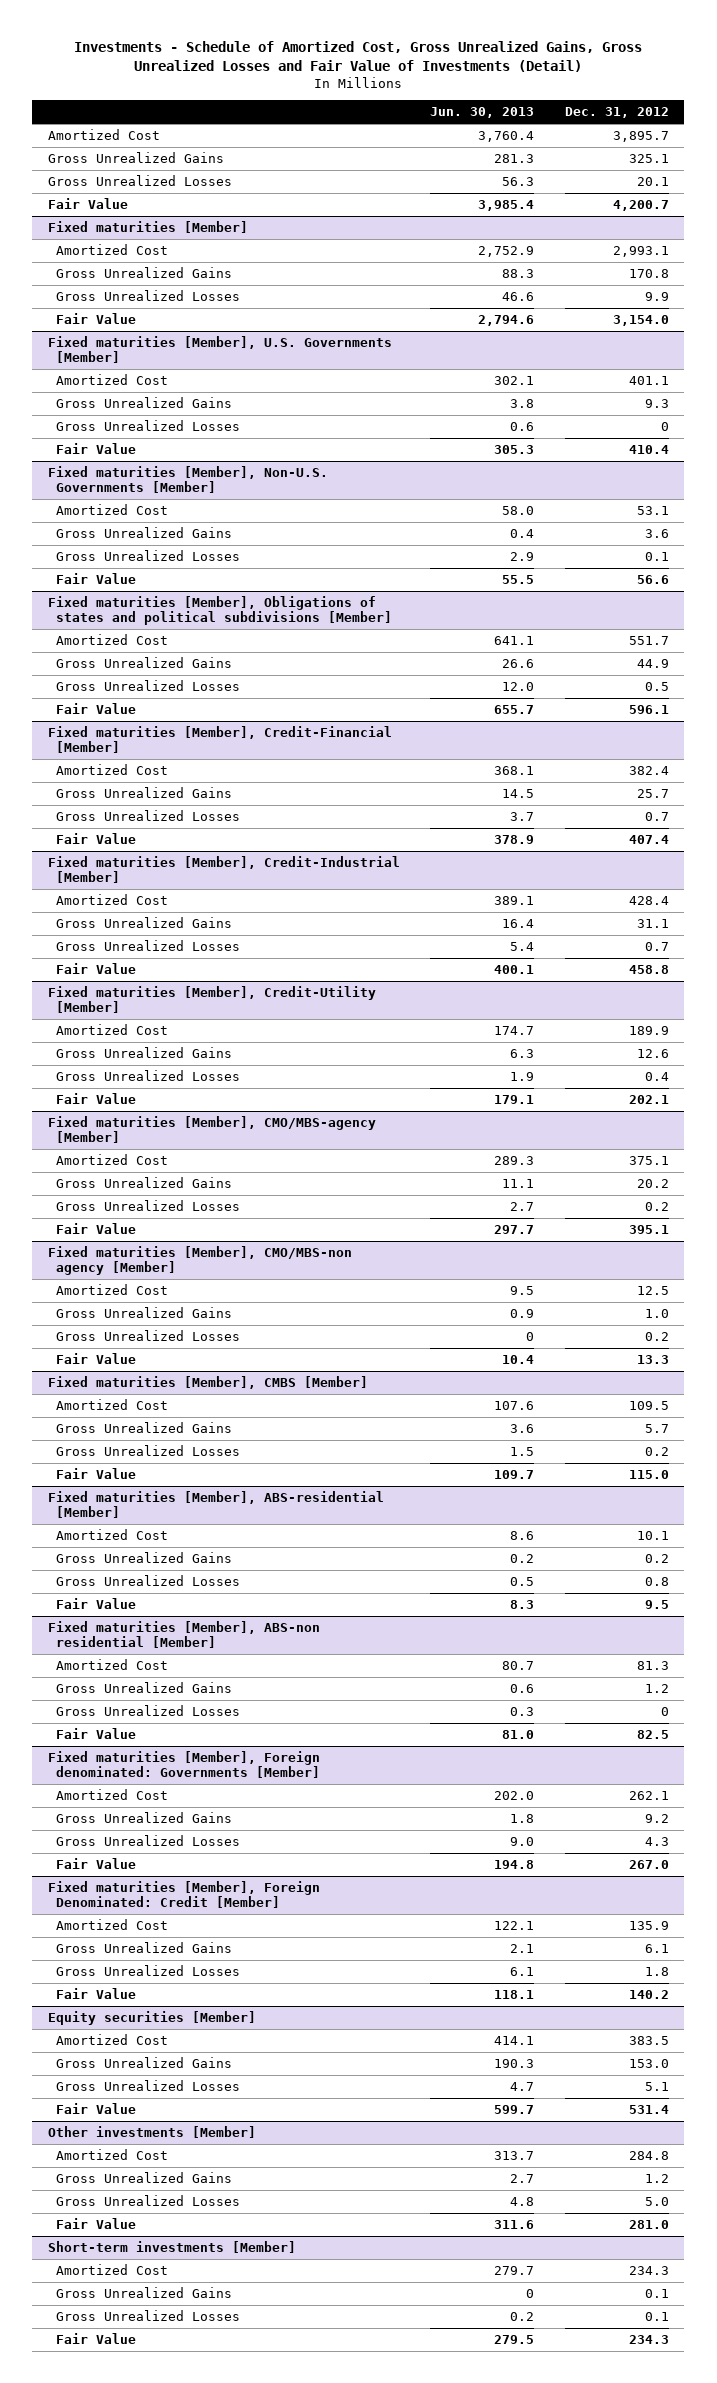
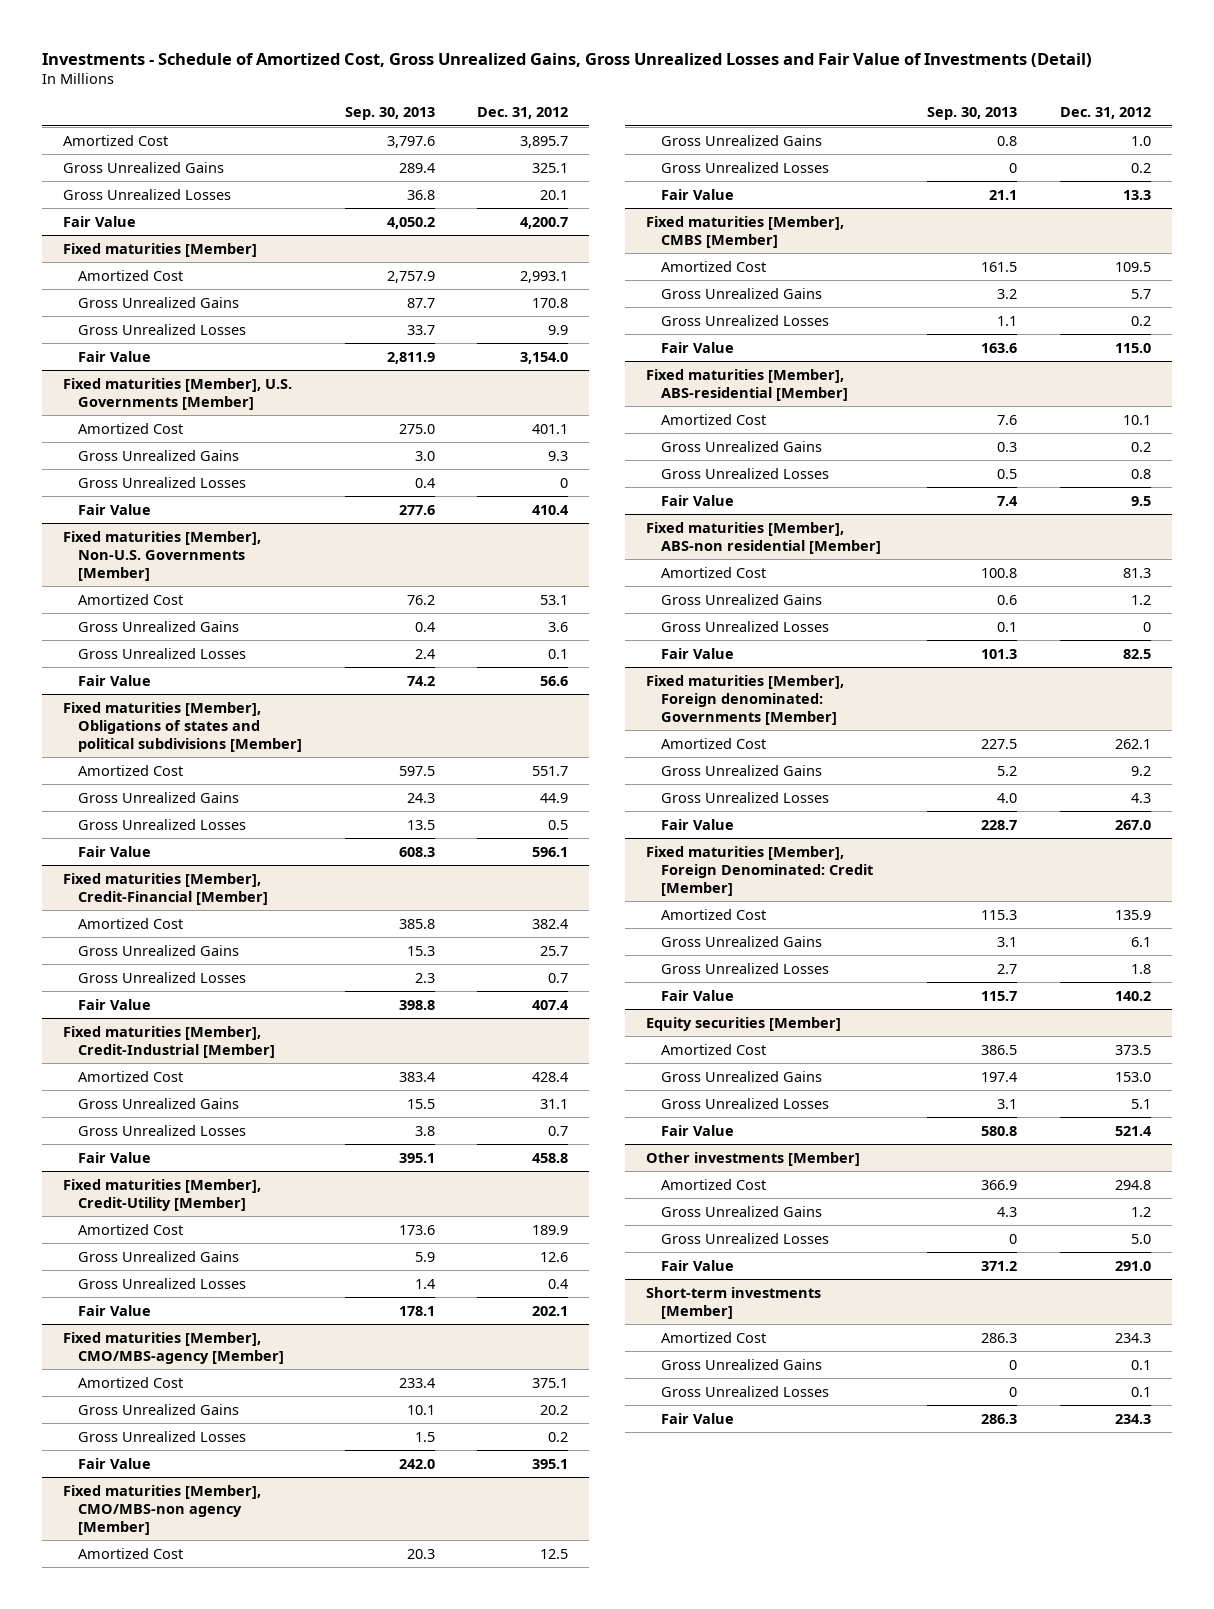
- | Jun. 30, 2013 | Dec. 31, 2012
+ | Sep. 30, 2013 | Dec. 31, 2012
@ Equity securities [Member]
- Amortized Cost | 414.1 | 383.5
+ Amortized Cost | 386.5 | 373.5
- Fair Value | 599.7 | 531.4
+ Fair Value | 580.8 | 521.4
@ Other investments [Member]
- Amortized Cost | 313.7 | 284.8
+ Amortized Cost | 366.9 | 294.8
- Fair Value | 311.6 | 281.0
+ Fair Value | 371.2 | 291.0

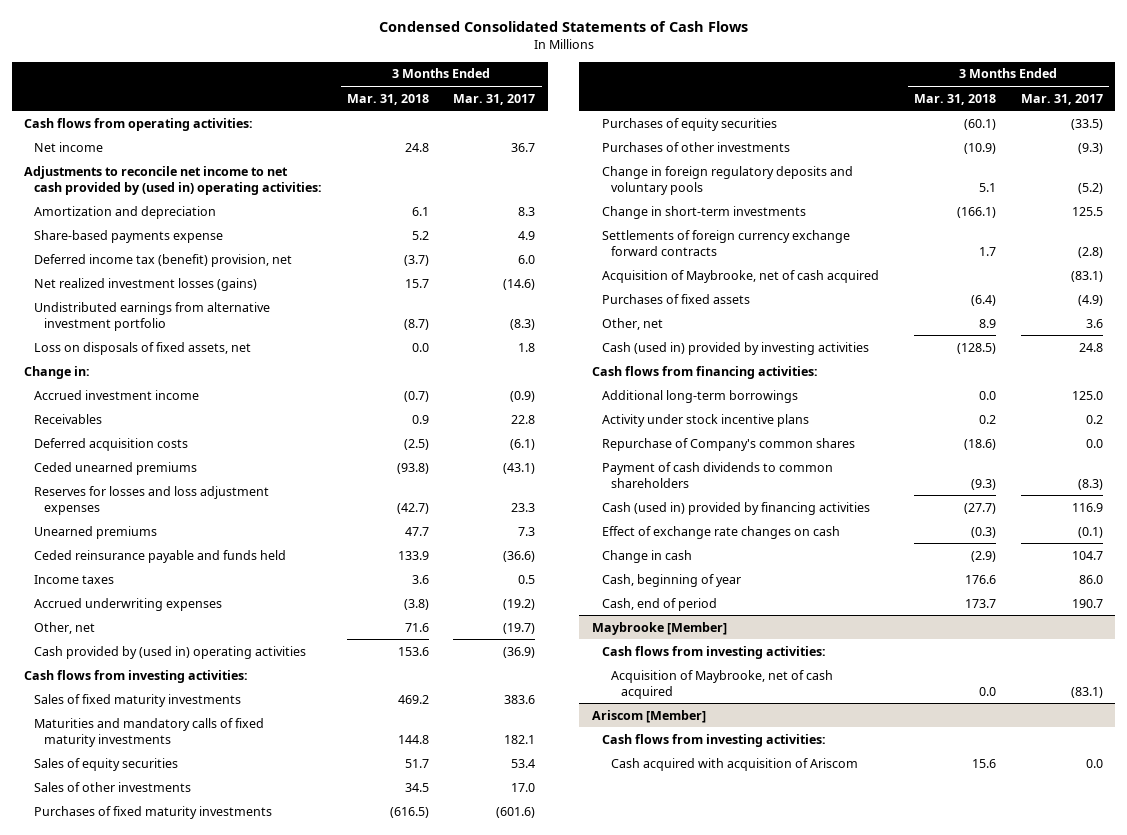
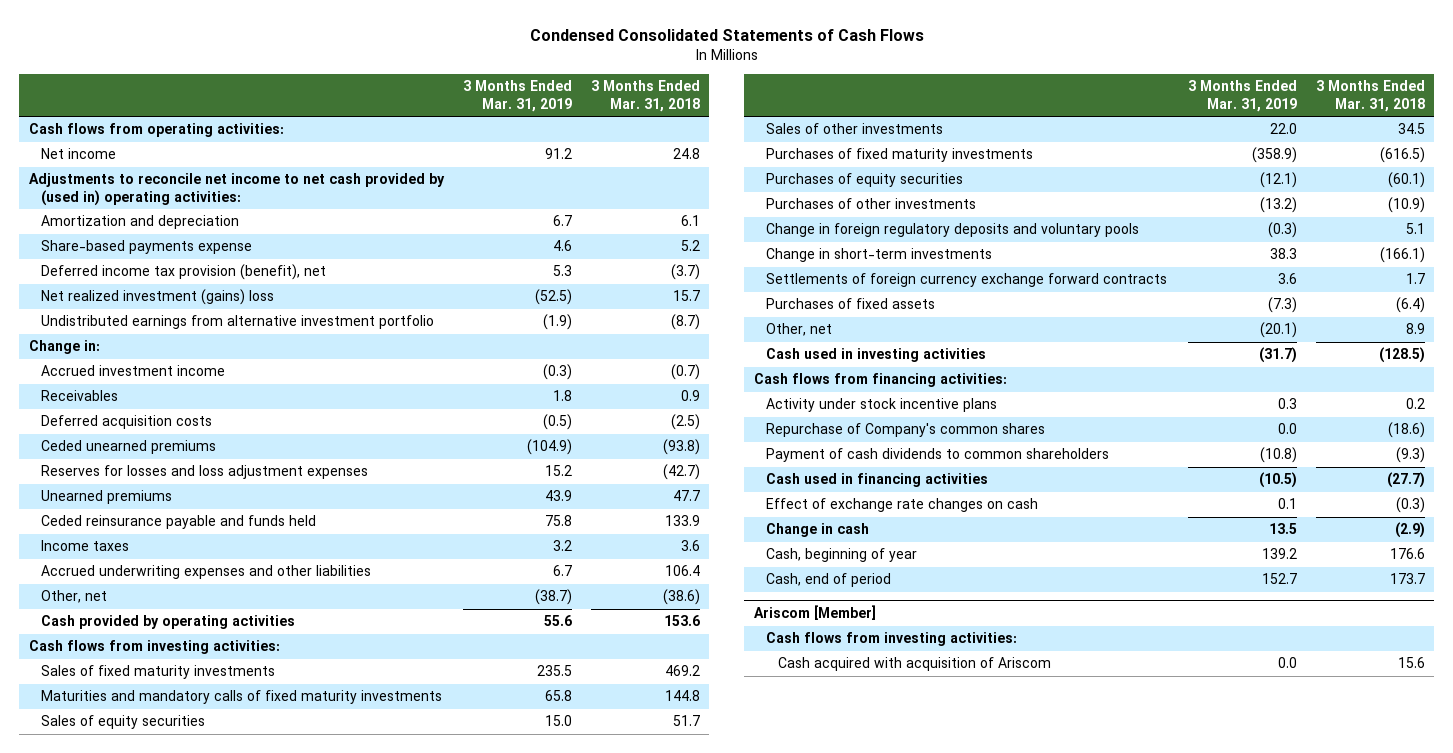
- | 3 Months Ended Mar. 31, 2018 | 3 Months Ended Mar. 31, 2017
+ | 3 Months Ended Mar. 31, 2019 | 3 Months Ended Mar. 31, 2018
- Deferred income tax (benefit) provision, net | (3.7) | 6.0
- Net realized investment losses (gains) | 15.7 | (14.6)
+ Deferred income tax provision (benefit), net | 5.3 | (3.7)
+ Net realized investment (gains) loss | (52.5) | 15.7
- Loss on disposals of fixed assets, net | 0.0 | 1.8
- Accrued underwriting expenses | (3.8) | (19.2)
- Other, net | 71.6 | (19.7)
- Cash provided by (used in) operating activities | 153.6 | (36.9)
+ Accrued underwriting expenses and other liabilities | 6.7 | 106.4
+ Other, net | (38.7) | (38.6)
+ Cash provided by operating activities | 55.6 | 153.6
- Acquisition of Maybrooke, net of cash acquired | | (83.1)
- Cash (used in) provided by investing activities | (128.5) | 24.8
+ Cash used in investing activities | (31.7) | (128.5)
- Additional long-term borrowings | 0.0 | 125.0
- Cash (used in) provided by financing activities | (27.7) | 116.9
+ Cash used in financing activities | (10.5) | (27.7)
- Maybrooke [Member]
- Cash flows from investing activities:
- Acquisition of Maybrooke, net of cash acquired | 0.0 | (83.1)

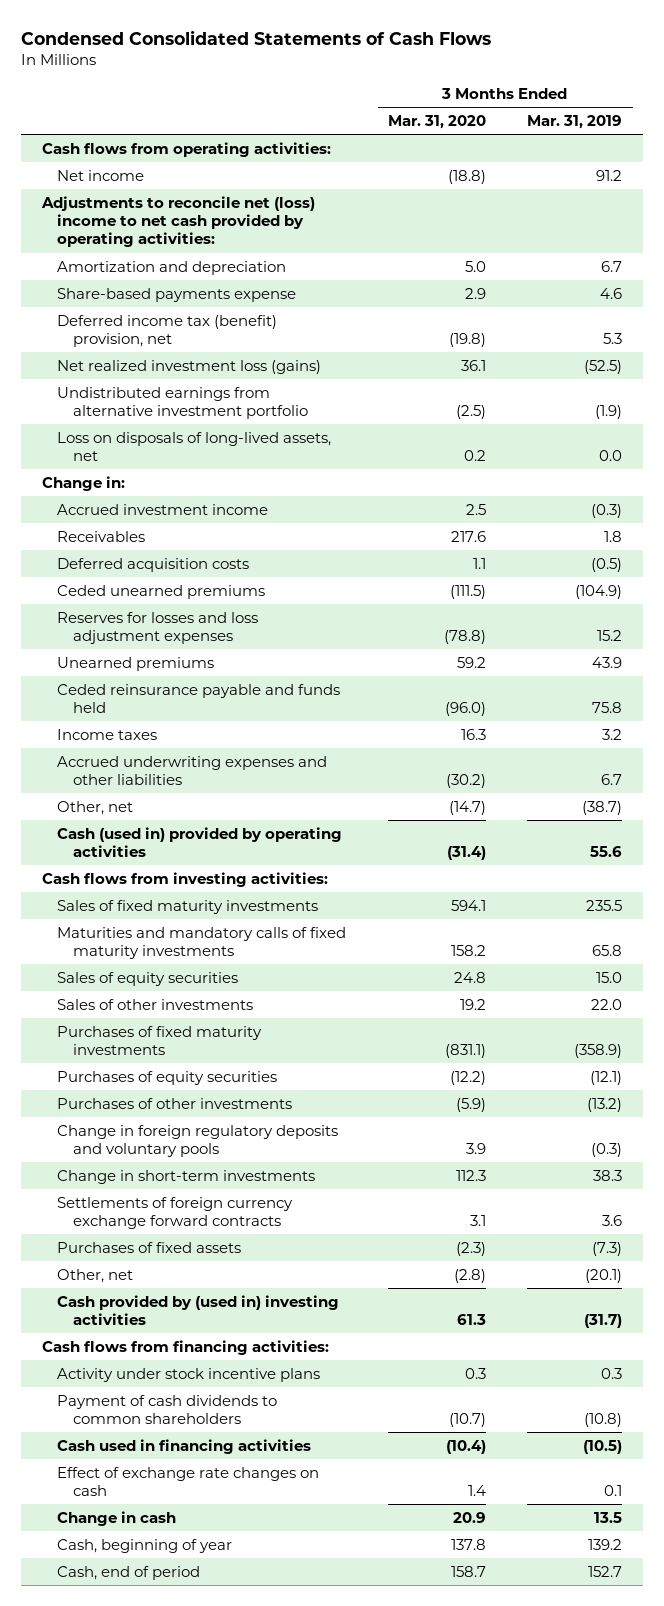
- | 3 Months Ended Mar. 31, 2019 | 3 Months Ended Mar. 31, 2018
+ | 3 Months Ended Mar. 31, 2020 | 3 Months Ended Mar. 31, 2019
- Adjustments to reconcile net income to net cash provided by (used in) operating activities:
+ Adjustments to reconcile net (loss) income to net cash provided by operating activities:
- Deferred income tax provision (benefit), net | 5.3 | (3.7)
- Net realized investment (gains) loss | (52.5) | 15.7
+ Deferred income tax (benefit) provision, net | (19.8) | 5.3
+ Net realized investment loss (gains) | 36.1 | (52.5)
+ Loss on disposals of long-lived assets, net | 0.2 | 0.0
- Cash provided by operating activities | 55.6 | 153.6
+ Cash (used in) provided by operating activities | (31.4) | 55.6
- Cash used in investing activities | (31.7) | (128.5)
+ Cash provided by (used in) investing activities | 61.3 | (31.7)
- Repurchase of Company's common shares | 0.0 | (18.6)
- Ariscom [Member]
- Cash flows from investing activities:
- Cash acquired with acquisition of Ariscom | 0.0 | 15.6

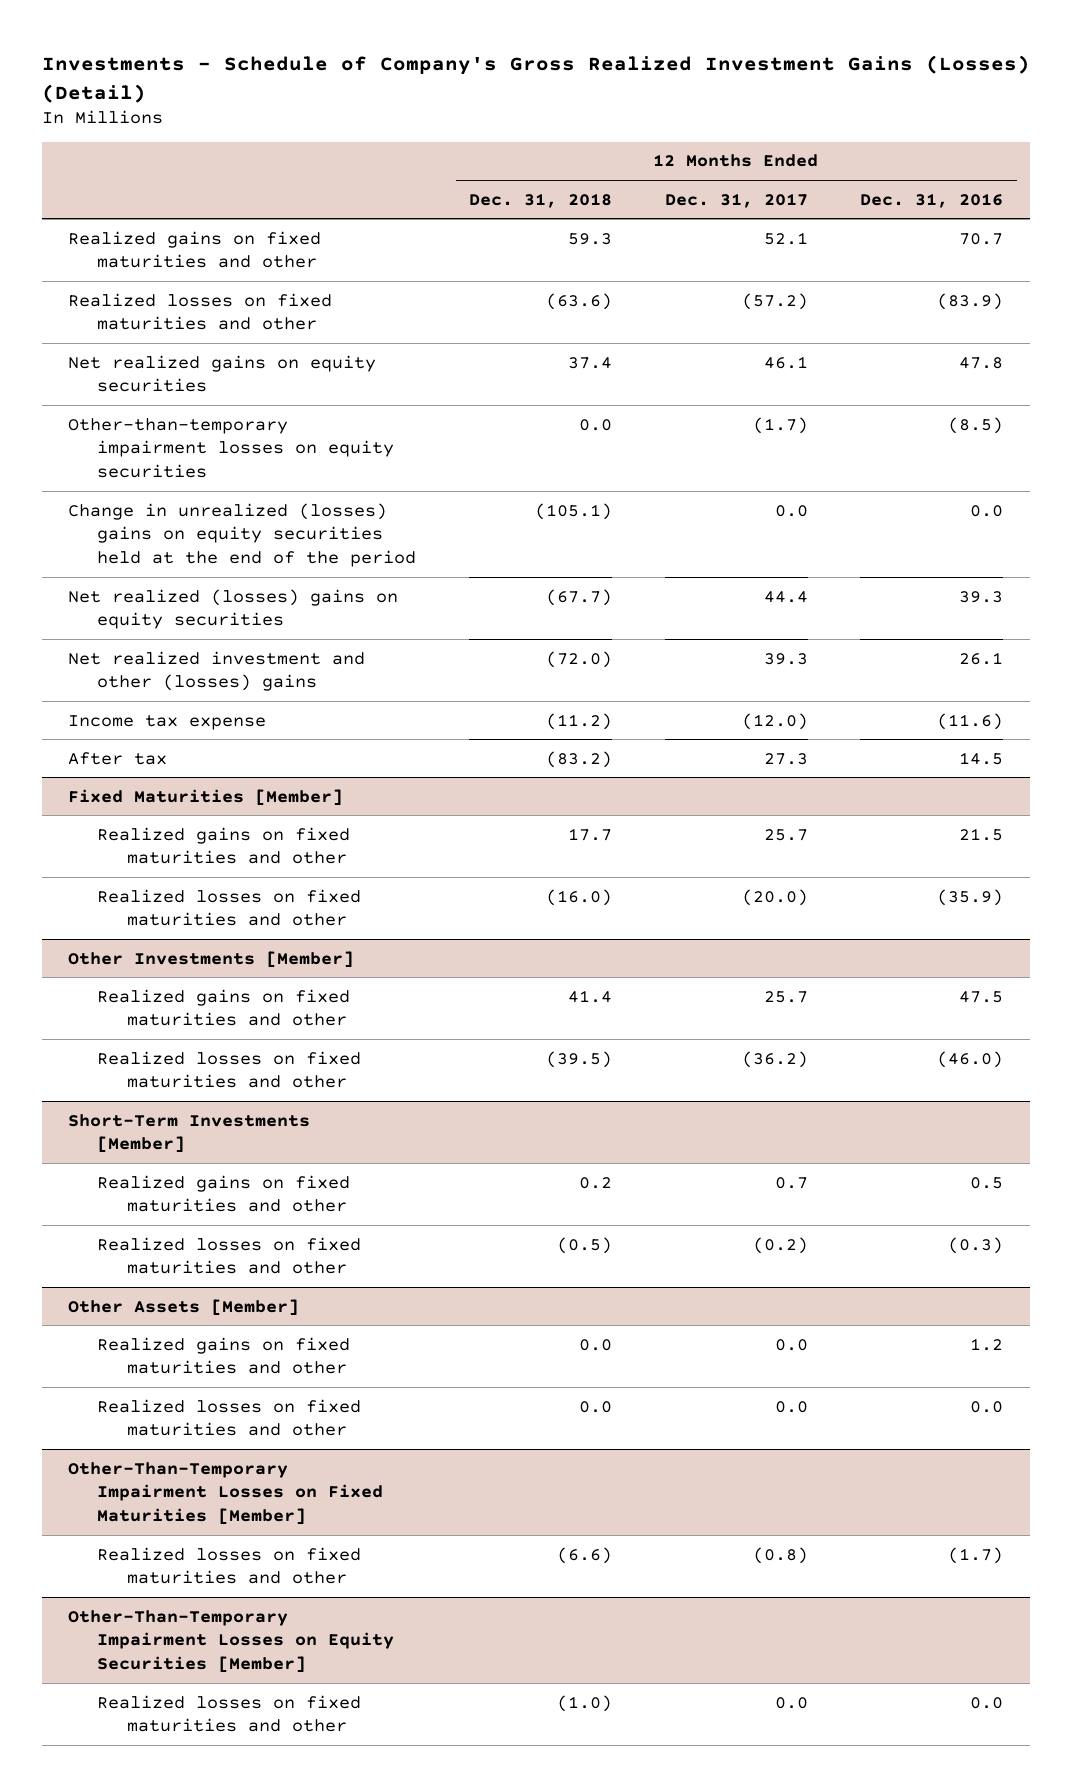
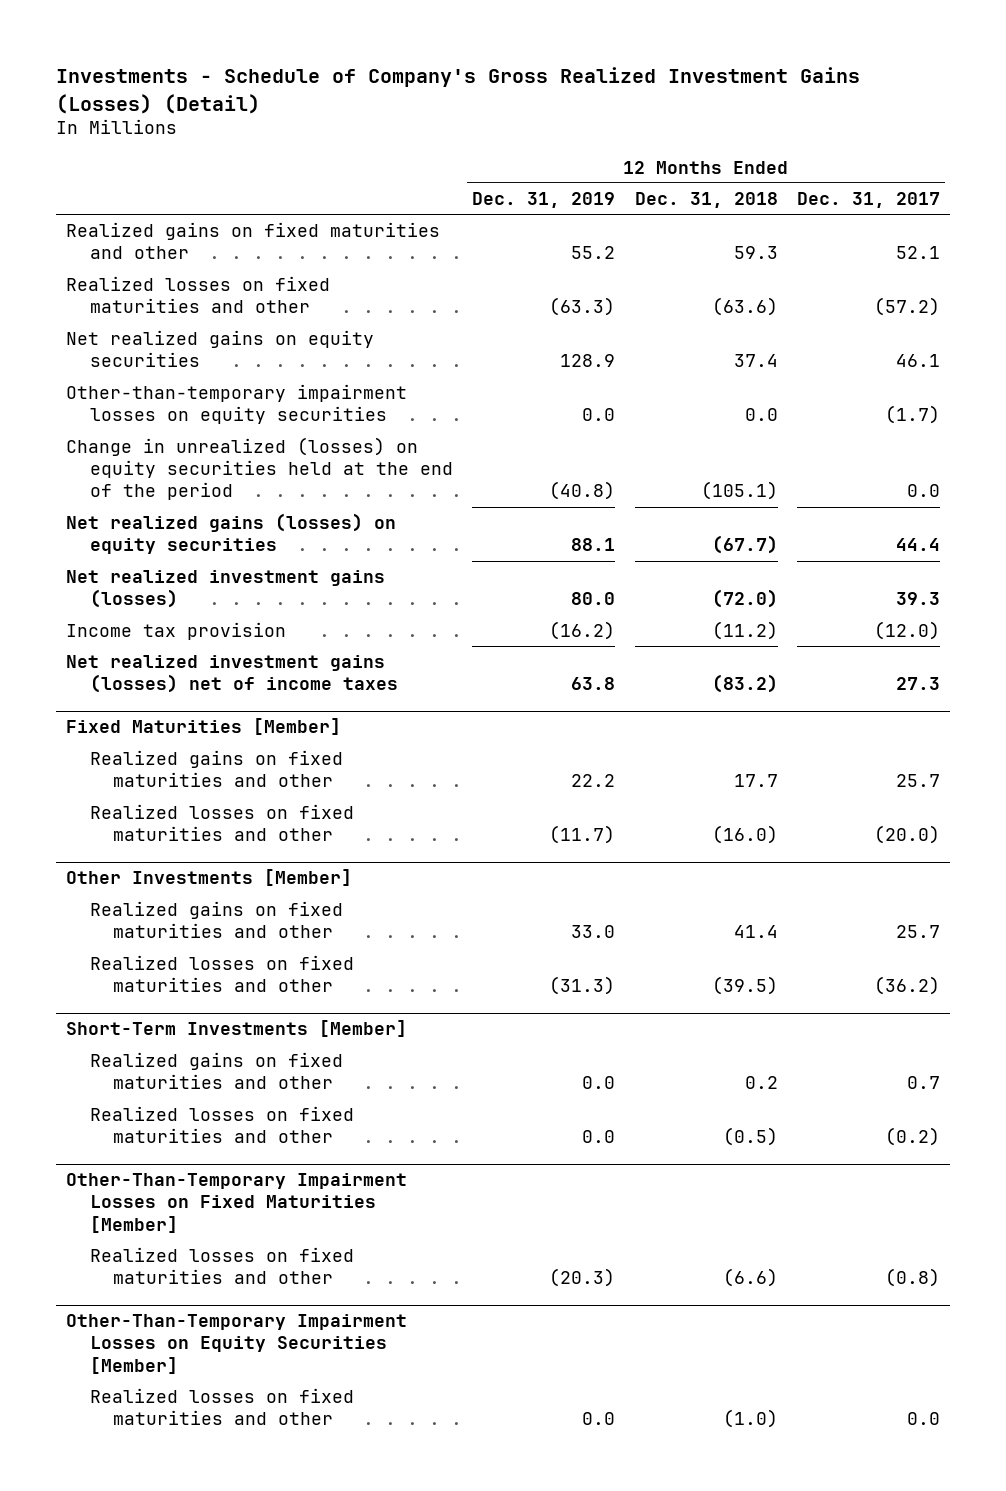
- | 12 Months Ended Dec. 31, 2018 | 12 Months Ended Dec. 31, 2017 | 12 Months Ended Dec. 31, 2016
+ | 12 Months Ended Dec. 31, 2019 | 12 Months Ended Dec. 31, 2018 | 12 Months Ended Dec. 31, 2017
- Change in unrealized (losses) gains on equity securities held at the end of the period | (105.1) | 0.0 | 0.0
- Net realized (losses) gains on equity securities | (67.7) | 44.4 | 39.3
- Net realized investment and other (losses) gains | (72.0) | 39.3 | 26.1
- Income tax expense | (11.2) | (12.0) | (11.6)
- After tax | (83.2) | 27.3 | 14.5
+ Change in unrealized (losses) on equity securities held at the end of the period | (40.8) | (105.1) | 0.0
+ Net realized gains (losses) on equity securities | 88.1 | (67.7) | 44.4
+ Net realized investment gains (losses) | 80.0 | (72.0) | 39.3
+ Income tax provision | (16.2) | (11.2) | (12.0)
+ Net realized investment gains (losses) net of income taxes | 63.8 | (83.2) | 27.3
- Other Assets [Member]
- Realized gains on fixed maturities and other | 0.0 | 0.0 | 1.2
- Realized losses on fixed maturities and other | 0.0 | 0.0 | 0.0

